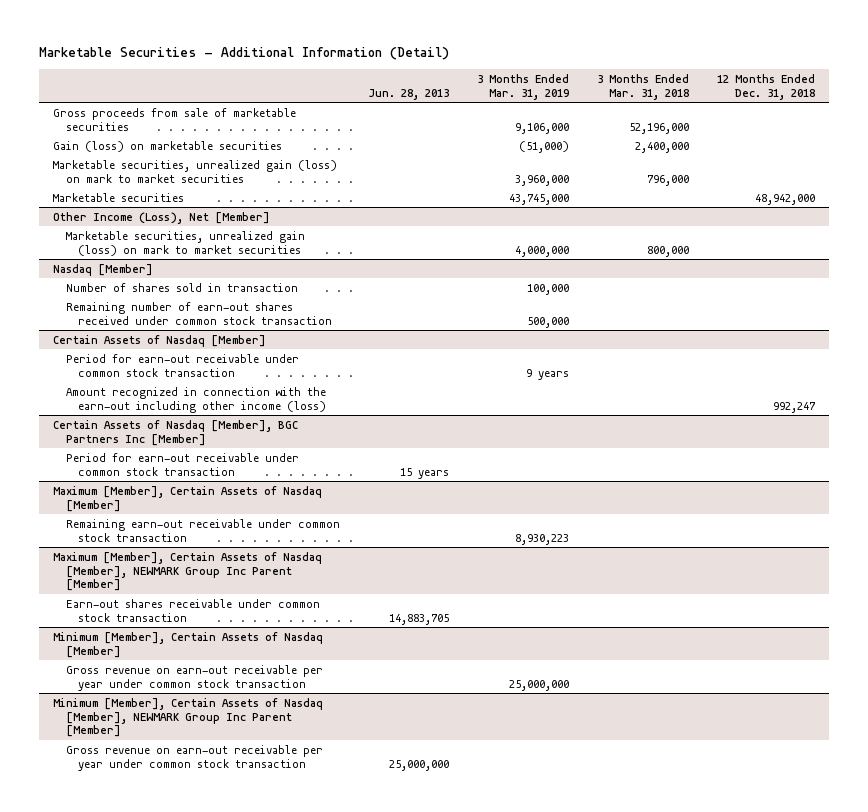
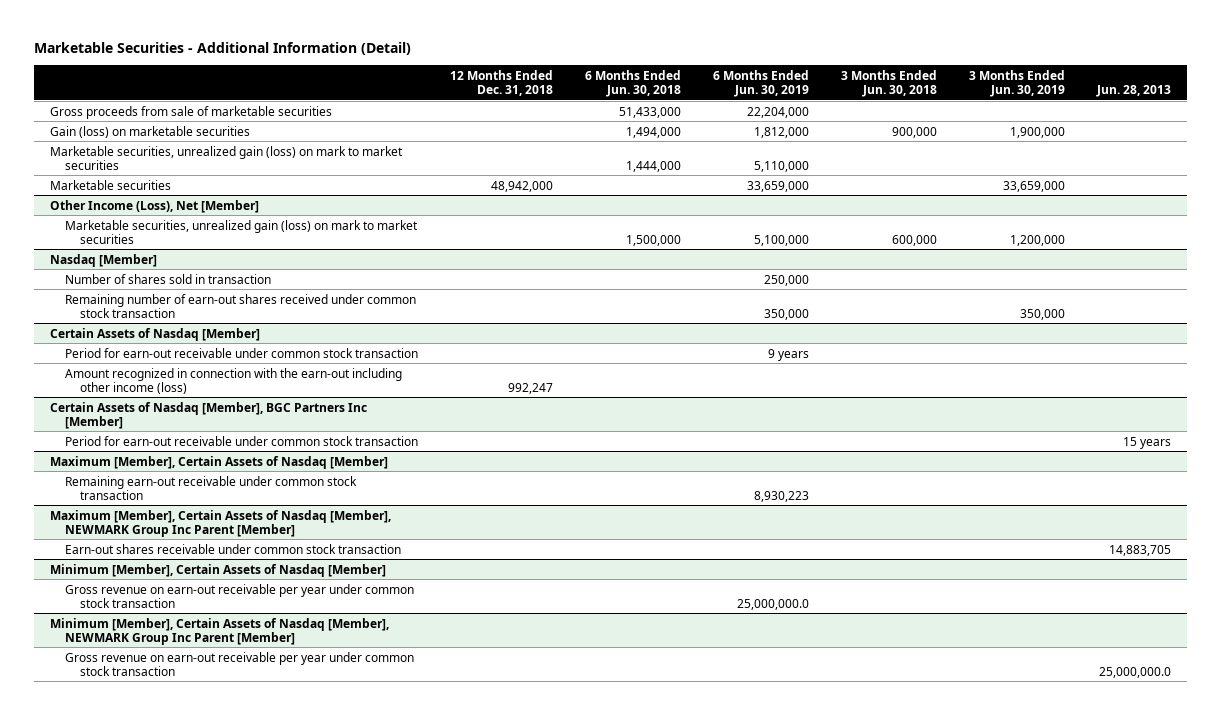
- | Jun. 28, 2013 | 3 Months Ended Mar. 31, 2019 | 3 Months Ended Mar. 31, 2018 | 12 Months Ended Dec. 31, 2018
+ | 12 Months Ended Dec. 31, 2018 | 6 Months Ended Jun. 30, 2018 | 6 Months Ended Jun. 30, 2019 | 3 Months Ended Jun. 30, 2018 | 3 Months Ended Jun. 30, 2019 | Jun. 28, 2013
@ Minimum [Member], Certain Assets of Nasdaq [Member], NEWMARK Group Inc Parent [Member]
- Gross revenue on earn-out receivable per year under common stock transaction | 25,000,000 | | |
+ Gross revenue on earn-out receivable per year under common stock transaction | | | | | | 25,000,000.0

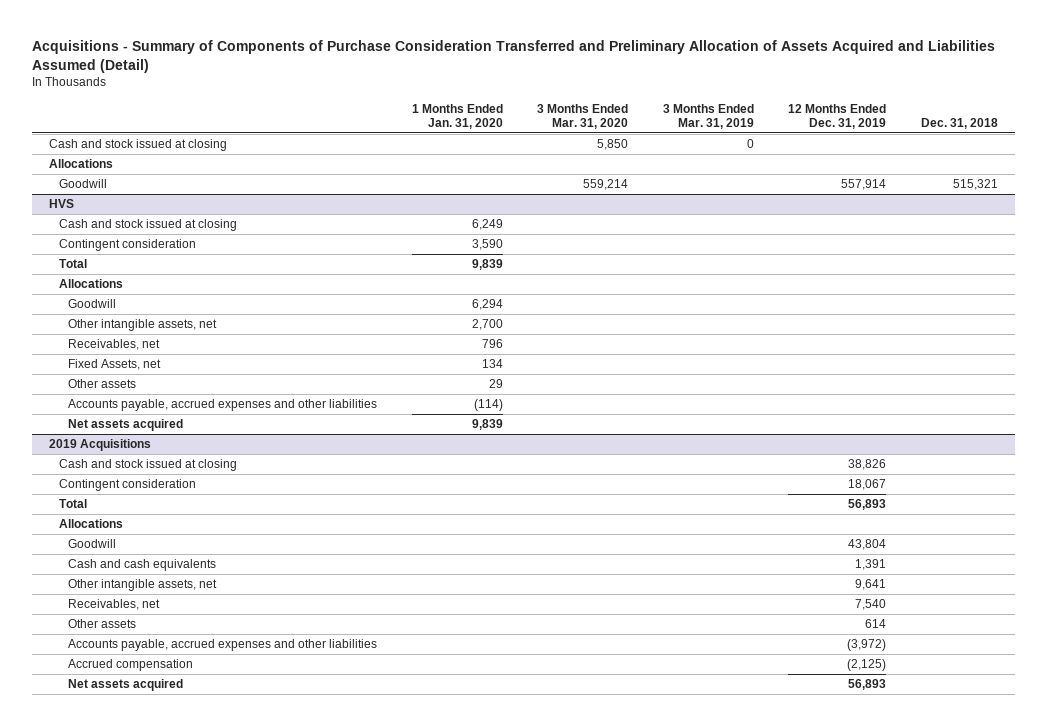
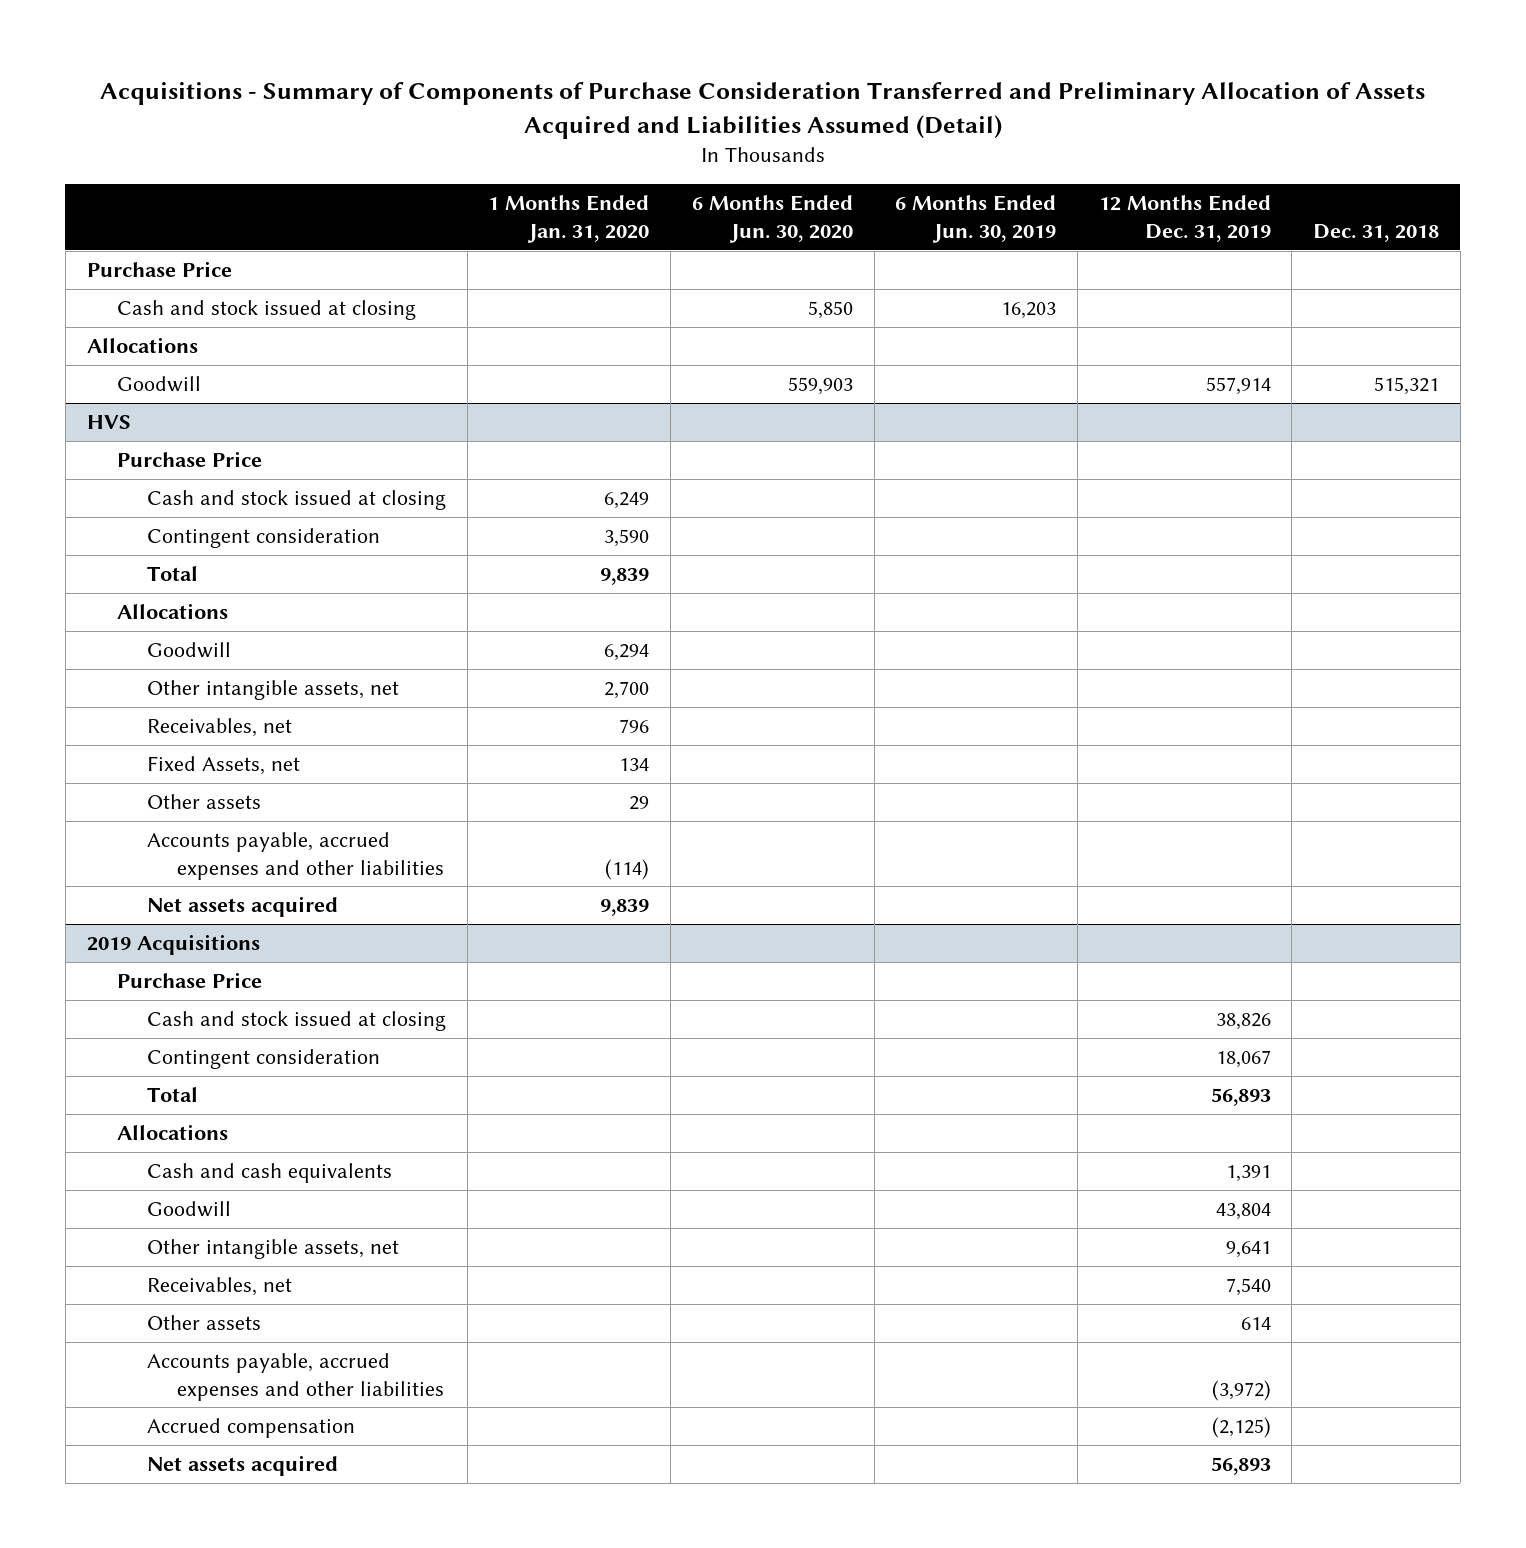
- | 1 Months Ended Jan. 31, 2020 | 3 Months Ended Mar. 31, 2020 | 3 Months Ended Mar. 31, 2019 | 12 Months Ended Dec. 31, 2019 | Dec. 31, 2018
+ | 1 Months Ended Jan. 31, 2020 | 6 Months Ended Jun. 30, 2020 | 6 Months Ended Jun. 30, 2019 | 12 Months Ended Dec. 31, 2019 | Dec. 31, 2018
+ Purchase Price
@ HVS
+ Purchase Price
@ 2019 Acquisitions
+ Purchase Price
moved down: Goodwill | | | | 43,804 |

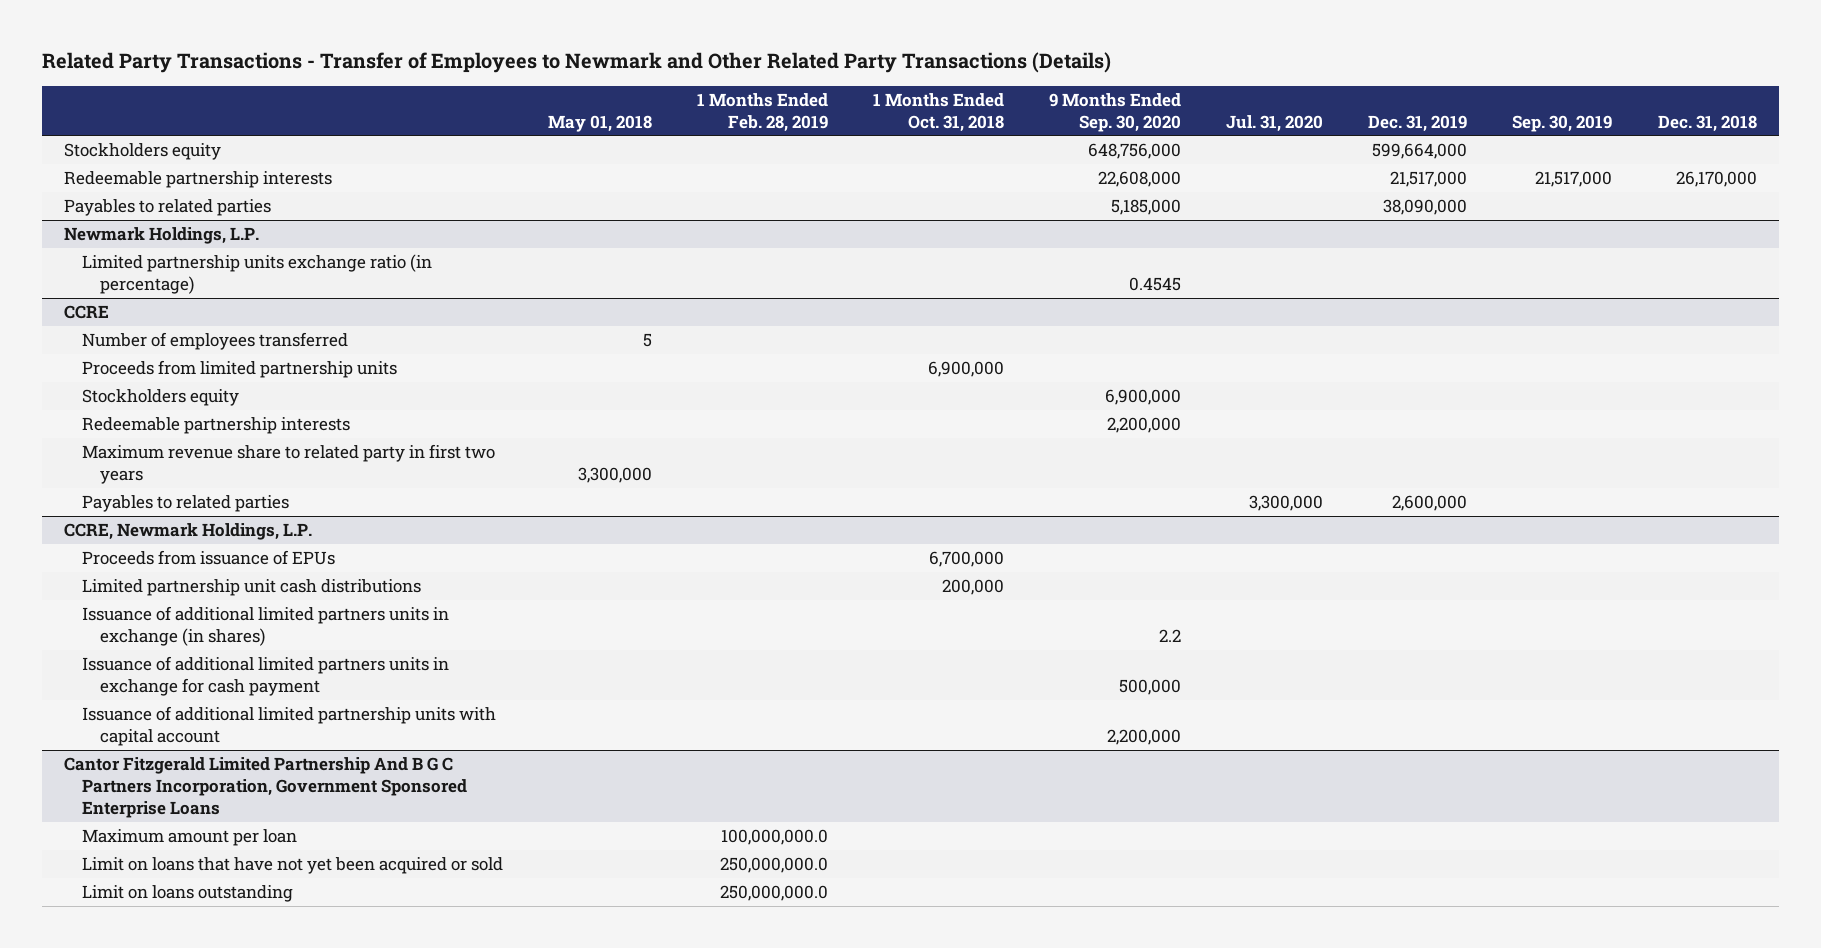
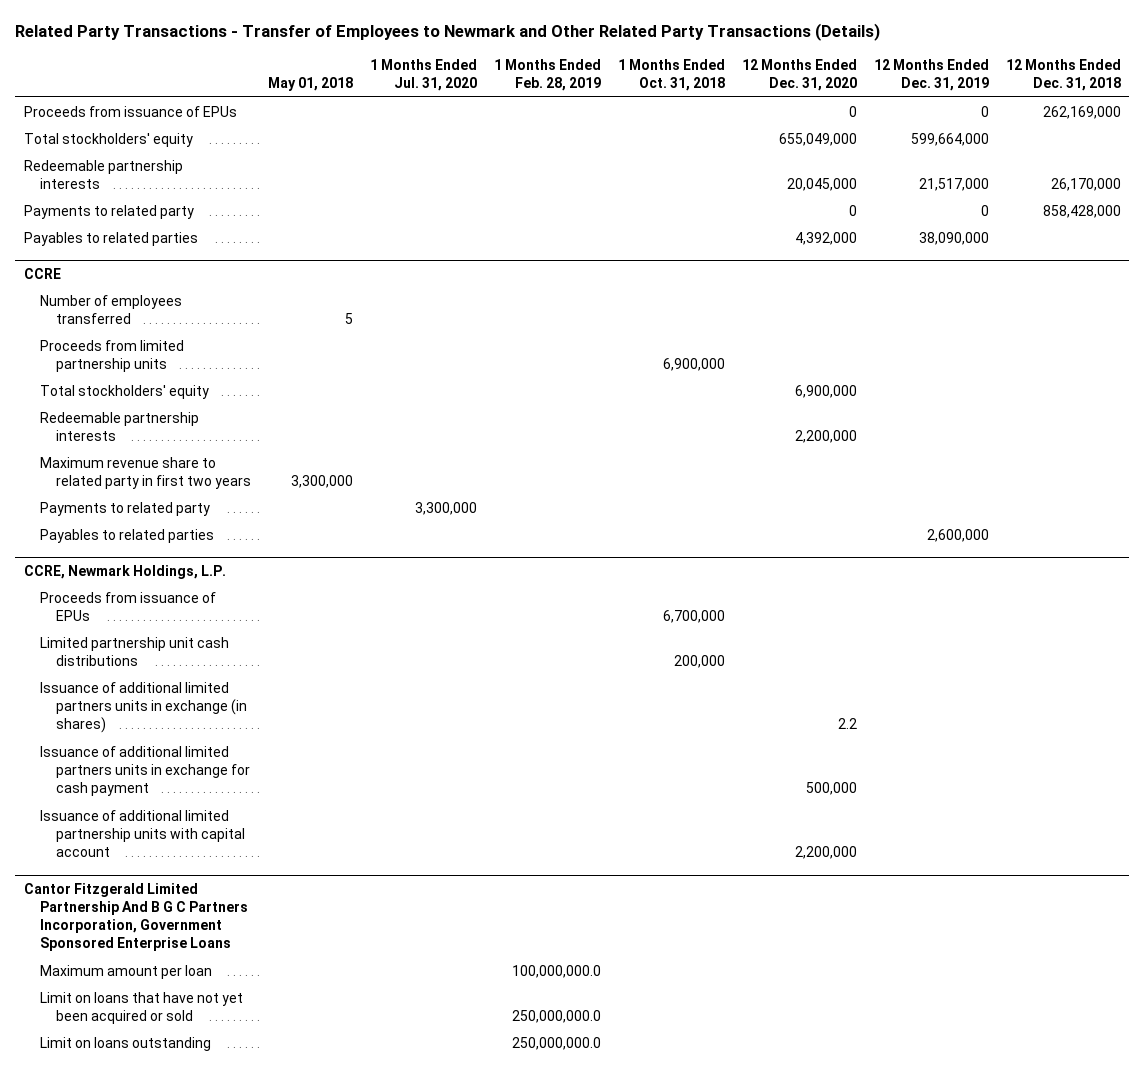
- | May 01, 2018 | 1 Months Ended Feb. 28, 2019 | 1 Months Ended Oct. 31, 2018 | 9 Months Ended Sep. 30, 2020 | Jul. 31, 2020 | Dec. 31, 2019 | Sep. 30, 2019 | Dec. 31, 2018
+ | May 01, 2018 | 1 Months Ended Jul. 31, 2020 | 1 Months Ended Feb. 28, 2019 | 1 Months Ended Oct. 31, 2018 | 12 Months Ended Dec. 31, 2020 | 12 Months Ended Dec. 31, 2019 | 12 Months Ended Dec. 31, 2018
- Stockholders equity | | | | 648,756,000 | | 599,664,000 | |
+ Proceeds from issuance of EPUs | | | | | 0 | 0 | 262,169,000
+ Total stockholders' equity | | | | | 655,049,000 | 599,664,000 |
+ Payments to related party | | | | | 0 | 0 | 858,428,000
- Newmark Holdings, L.P.
- Limited partnership units exchange ratio (in percentage) | | | | 0.4545 | | | |
@ CCRE
- Stockholders equity | | | | 6,900,000 | | | |
+ Total stockholders' equity | | | | | 6,900,000 | |
+ Payments to related party | | 3,300,000 | | | | |

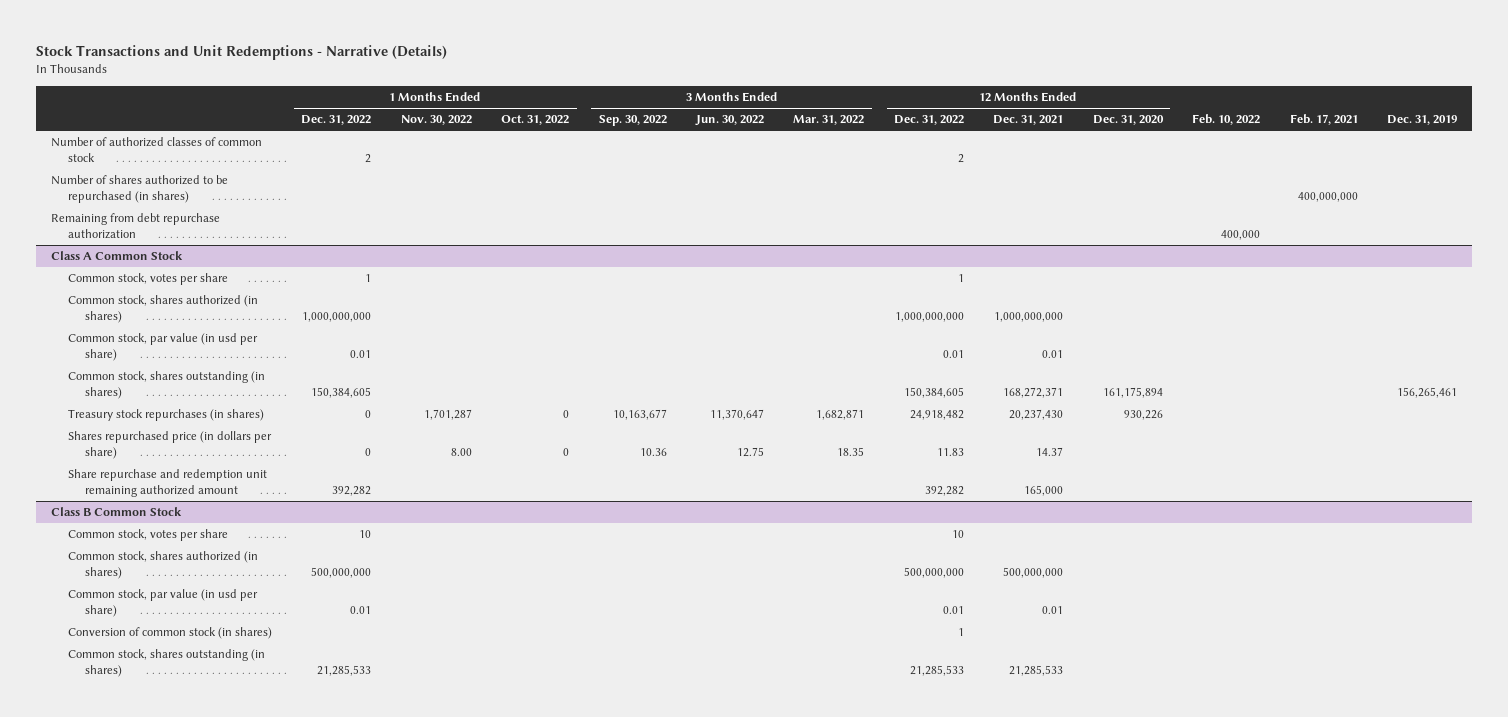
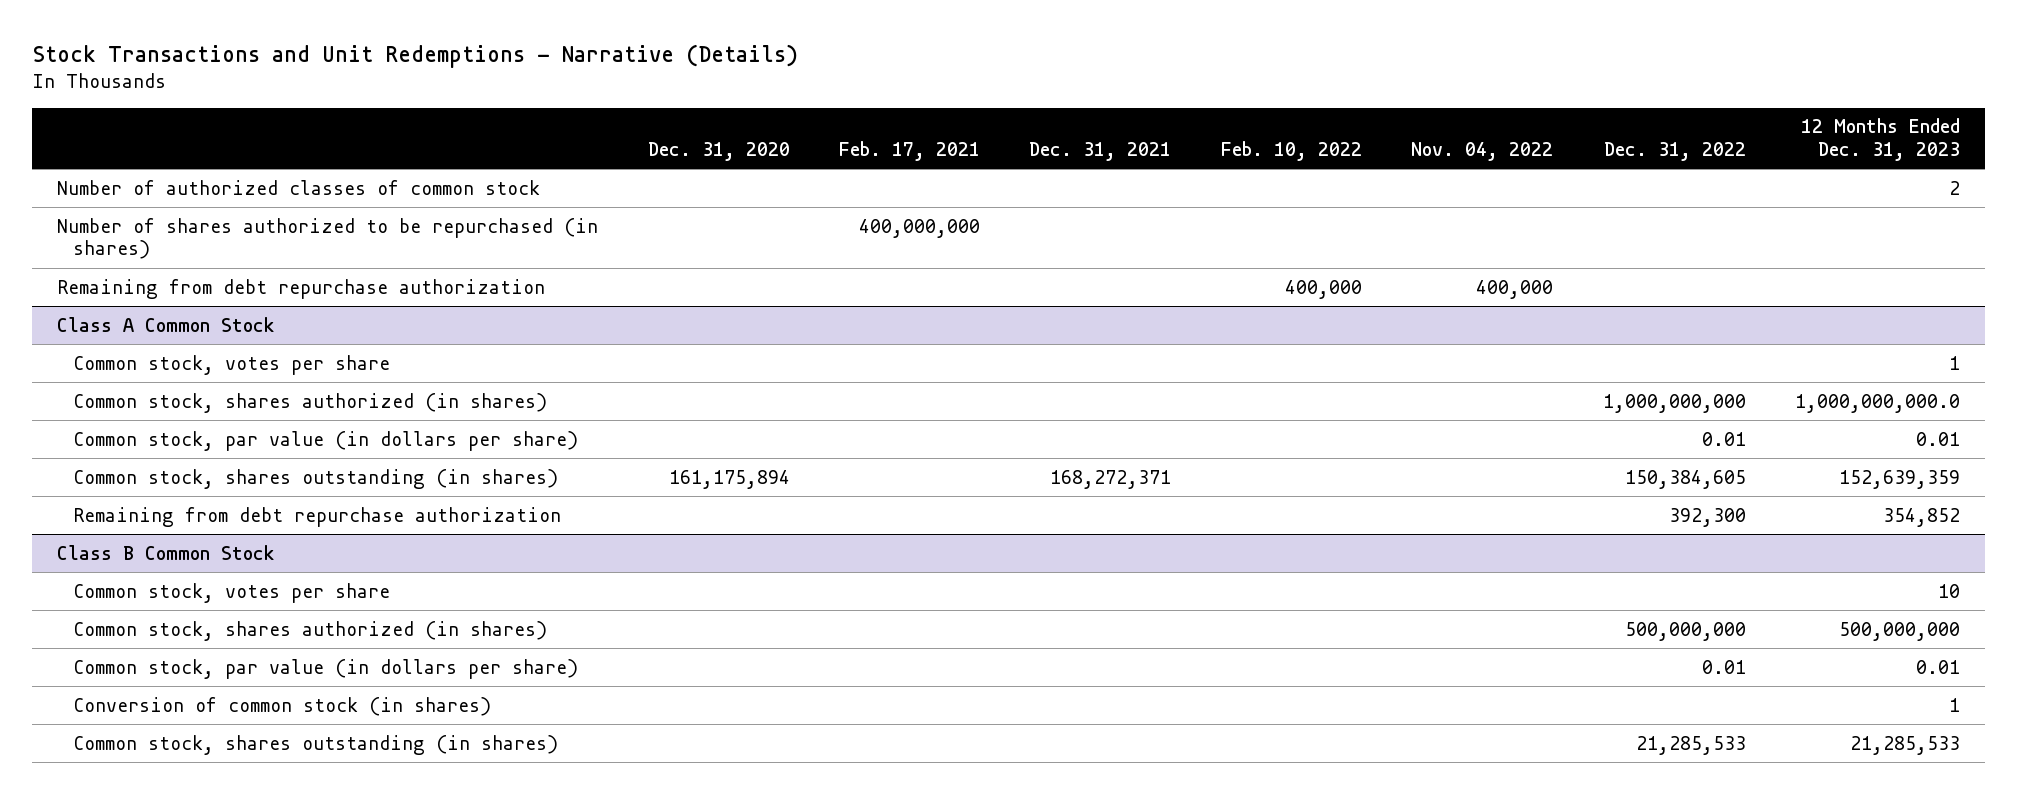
- | 1 Months Ended Dec. 31, 2022 | 1 Months Ended Nov. 30, 2022 | 1 Months Ended Oct. 31, 2022 | 3 Months Ended Sep. 30, 2022 | 3 Months Ended Jun. 30, 2022 | 3 Months Ended Mar. 31, 2022 | 12 Months Ended Dec. 31, 2022 | 12 Months Ended Dec. 31, 2021 | 12 Months Ended Dec. 31, 2020 | Feb. 10, 2022 | Feb. 17, 2021 | Dec. 31, 2019
+ | Dec. 31, 2020 | Feb. 17, 2021 | Dec. 31, 2021 | Feb. 10, 2022 | Nov. 04, 2022 | Dec. 31, 2022 | 12 Months Ended Dec. 31, 2023
@ Class A Common Stock
- Common stock, par value (in usd per share) | 0.01 | | | | | | 0.01 | 0.01 | | | |
+ Common stock, par value (in dollars per share) | | | | | | 0.01 | 0.01
- Treasury stock repurchases (in shares) | 0 | 1,701,287 | 0 | 10,163,677 | 11,370,647 | 1,682,871 | 24,918,482 | 20,237,430 | 930,226 | | |
- Shares repurchased price (in dollars per share) | 0 | 8.00 | 0 | 10.36 | 12.75 | 18.35 | 11.83 | 14.37 | | | |
- Share repurchase and redemption unit remaining authorized amount | 392,282 | | | | | | 392,282 | 165,000 | | | |
+ Remaining from debt repurchase authorization | | | | | | 392,300 | 354,852
@ Class B Common Stock
- Common stock, par value (in usd per share) | 0.01 | | | | | | 0.01 | 0.01 | | | |
+ Common stock, par value (in dollars per share) | | | | | | 0.01 | 0.01

